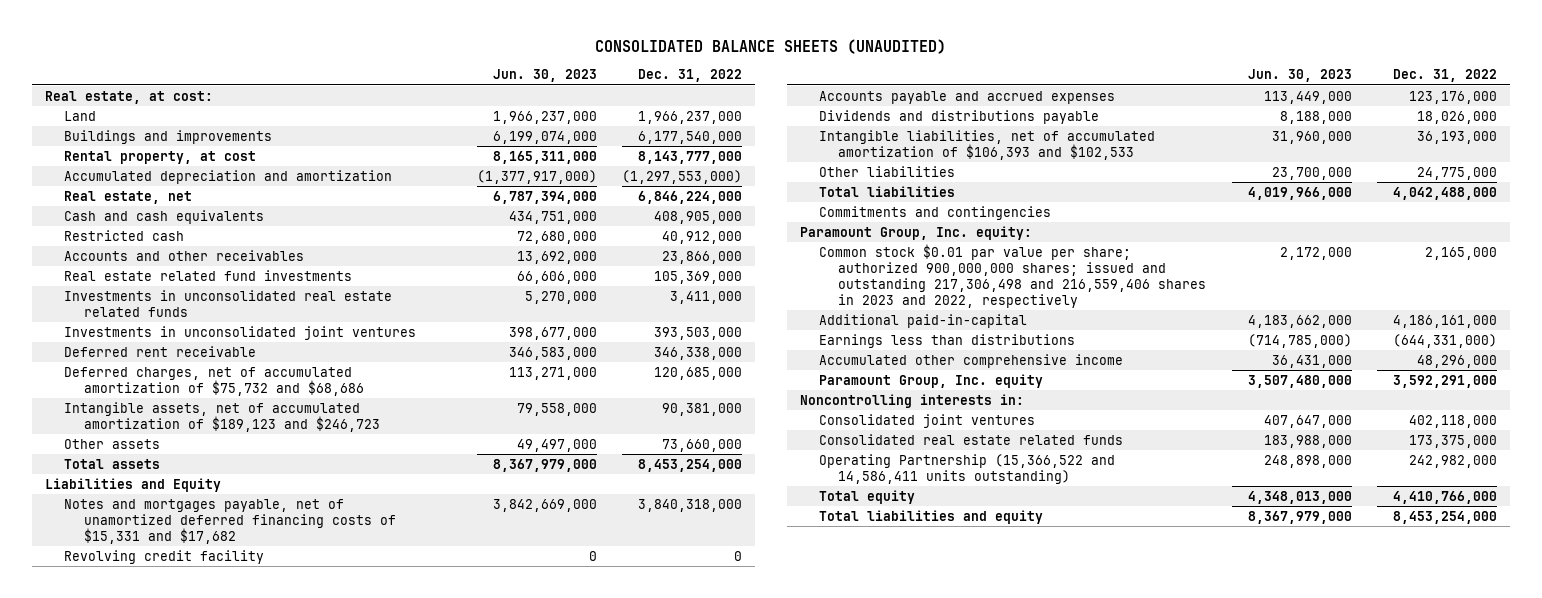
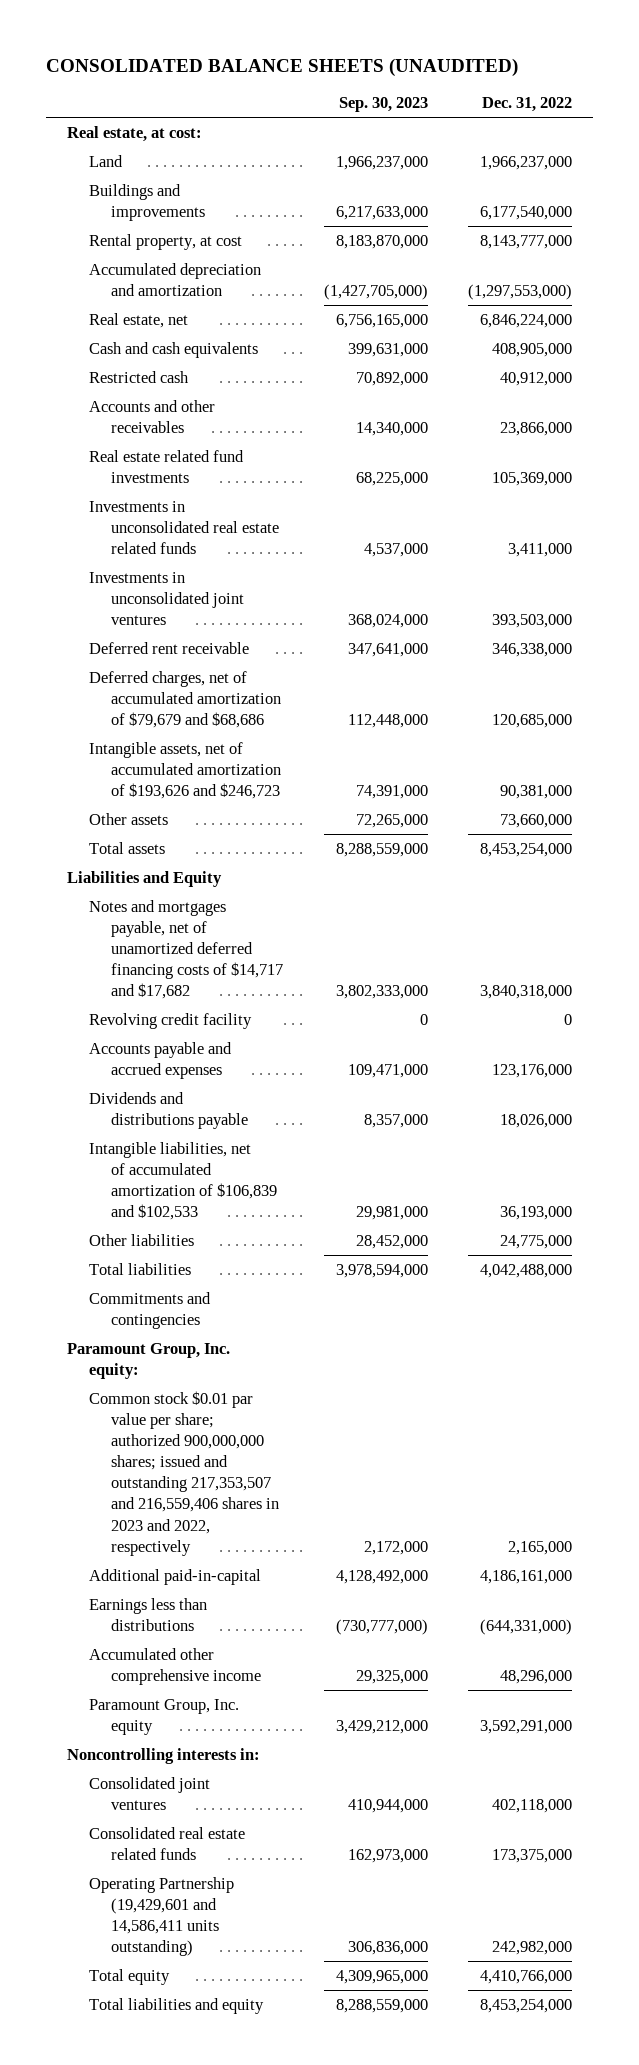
- | Jun. 30, 2023 | Dec. 31, 2022
+ | Sep. 30, 2023 | Dec. 31, 2022
- Deferred charges, net of accumulated amortization of $75,732 and $68,686 | 113,271,000 | 120,685,000
- Intangible assets, net of accumulated amortization of $189,123 and $246,723 | 79,558,000 | 90,381,000
+ Deferred charges, net of accumulated amortization of $79,679 and $68,686 | 112,448,000 | 120,685,000
+ Intangible assets, net of accumulated amortization of $193,626 and $246,723 | 74,391,000 | 90,381,000
- Notes and mortgages payable, net of unamortized deferred financing costs of $15,331 and $17,682 | 3,842,669,000 | 3,840,318,000
+ Notes and mortgages payable, net of unamortized deferred financing costs of $14,717 and $17,682 | 3,802,333,000 | 3,840,318,000
- Intangible liabilities, net of accumulated amortization of $106,393 and $102,533 | 31,960,000 | 36,193,000
+ Intangible liabilities, net of accumulated amortization of $106,839 and $102,533 | 29,981,000 | 36,193,000
- Common stock $0.01 par value per share; authorized 900,000,000 shares; issued and outstanding 217,306,498 and 216,559,406 shares in 2023 and 2022, respectively | 2,172,000 | 2,165,000
+ Common stock $0.01 par value per share; authorized 900,000,000 shares; issued and outstanding 217,353,507 and 216,559,406 shares in 2023 and 2022, respectively | 2,172,000 | 2,165,000
- Operating Partnership (15,366,522 and 14,586,411 units outstanding) | 248,898,000 | 242,982,000
+ Operating Partnership (19,429,601 and 14,586,411 units outstanding) | 306,836,000 | 242,982,000

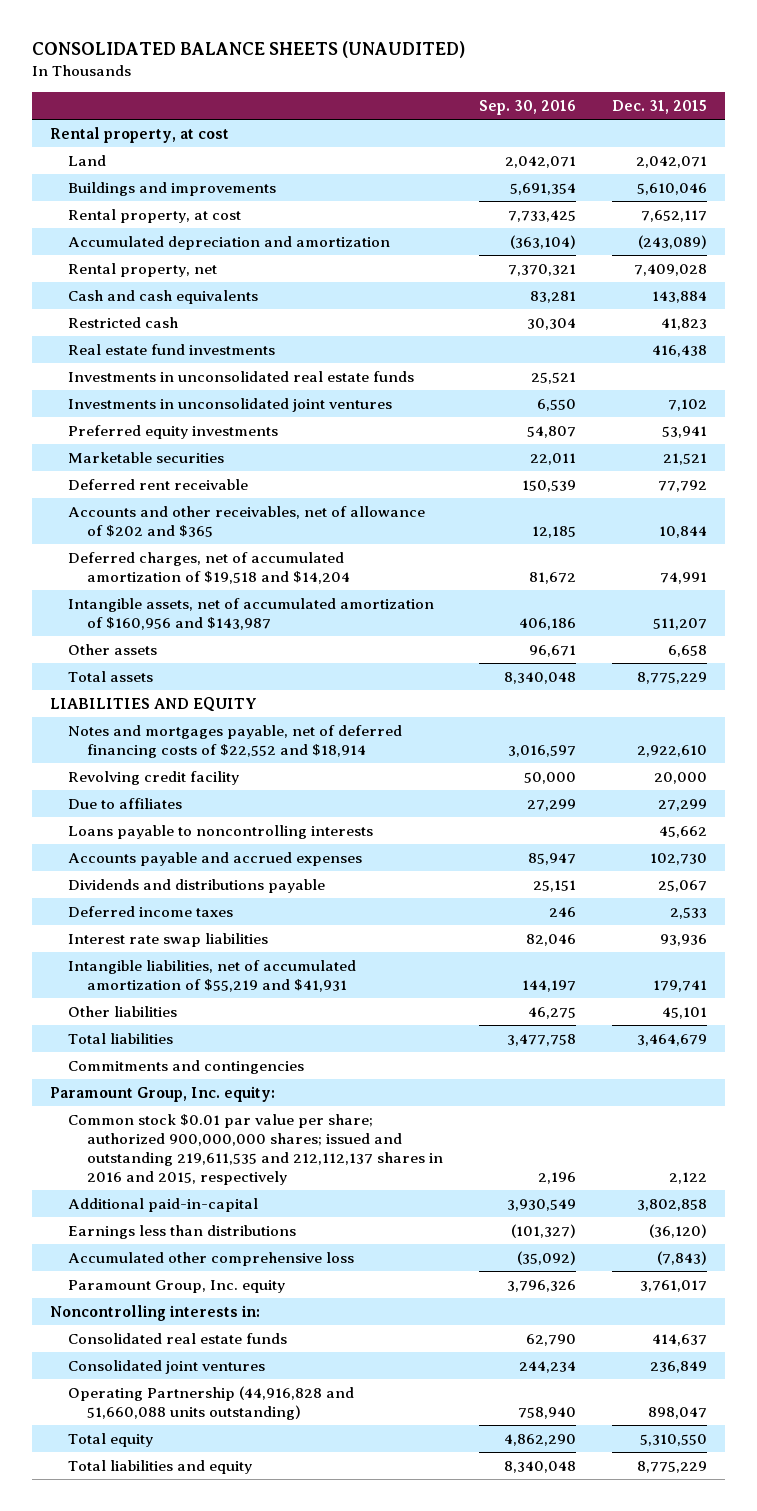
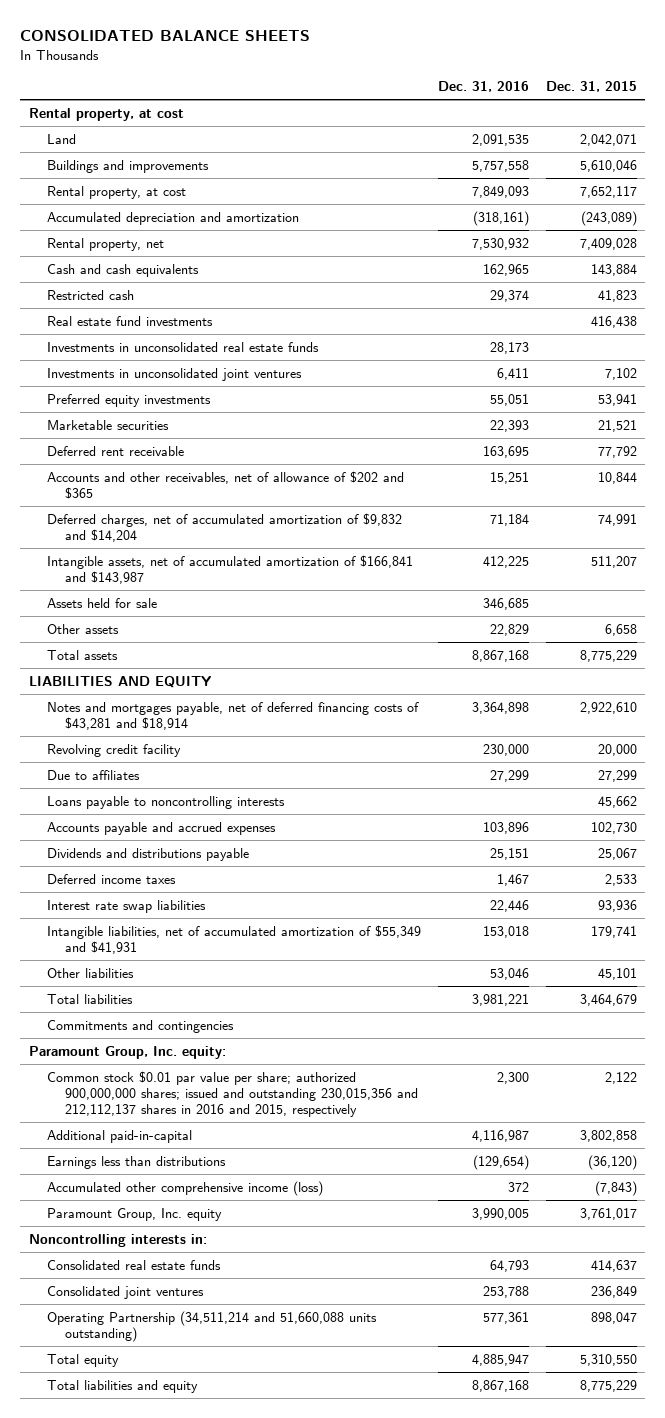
- CONSOLIDATED BALANCE SHEETS (UNAUDITED)
+ CONSOLIDATED BALANCE SHEETS
- | Sep. 30, 2016 | Dec. 31, 2015
+ | Dec. 31, 2016 | Dec. 31, 2015
- Deferred charges, net of accumulated amortization of $19,518 and $14,204 | 81,672 | 74,991
- Intangible assets, net of accumulated amortization of $160,956 and $143,987 | 406,186 | 511,207
+ Deferred charges, net of accumulated amortization of $9,832 and $14,204 | 71,184 | 74,991
+ Intangible assets, net of accumulated amortization of $166,841 and $143,987 | 412,225 | 511,207
+ Assets held for sale | 346,685 |
- Notes and mortgages payable, net of deferred financing costs of $22,552 and $18,914 | 3,016,597 | 2,922,610
+ Notes and mortgages payable, net of deferred financing costs of $43,281 and $18,914 | 3,364,898 | 2,922,610
- Intangible liabilities, net of accumulated amortization of $55,219 and $41,931 | 144,197 | 179,741
+ Intangible liabilities, net of accumulated amortization of $55,349 and $41,931 | 153,018 | 179,741
- Common stock $0.01 par value per share; authorized 900,000,000 shares; issued and outstanding 219,611,535 and 212,112,137 shares in 2016 and 2015, respectively | 2,196 | 2,122
+ Common stock $0.01 par value per share; authorized 900,000,000 shares; issued and outstanding 230,015,356 and 212,112,137 shares in 2016 and 2015, respectively | 2,300 | 2,122
- Accumulated other comprehensive loss | (35,092) | (7,843)
+ Accumulated other comprehensive income (loss) | 372 | (7,843)
- Operating Partnership (44,916,828 and 51,660,088 units outstanding) | 758,940 | 898,047
+ Operating Partnership (34,511,214 and 51,660,088 units outstanding) | 577,361 | 898,047

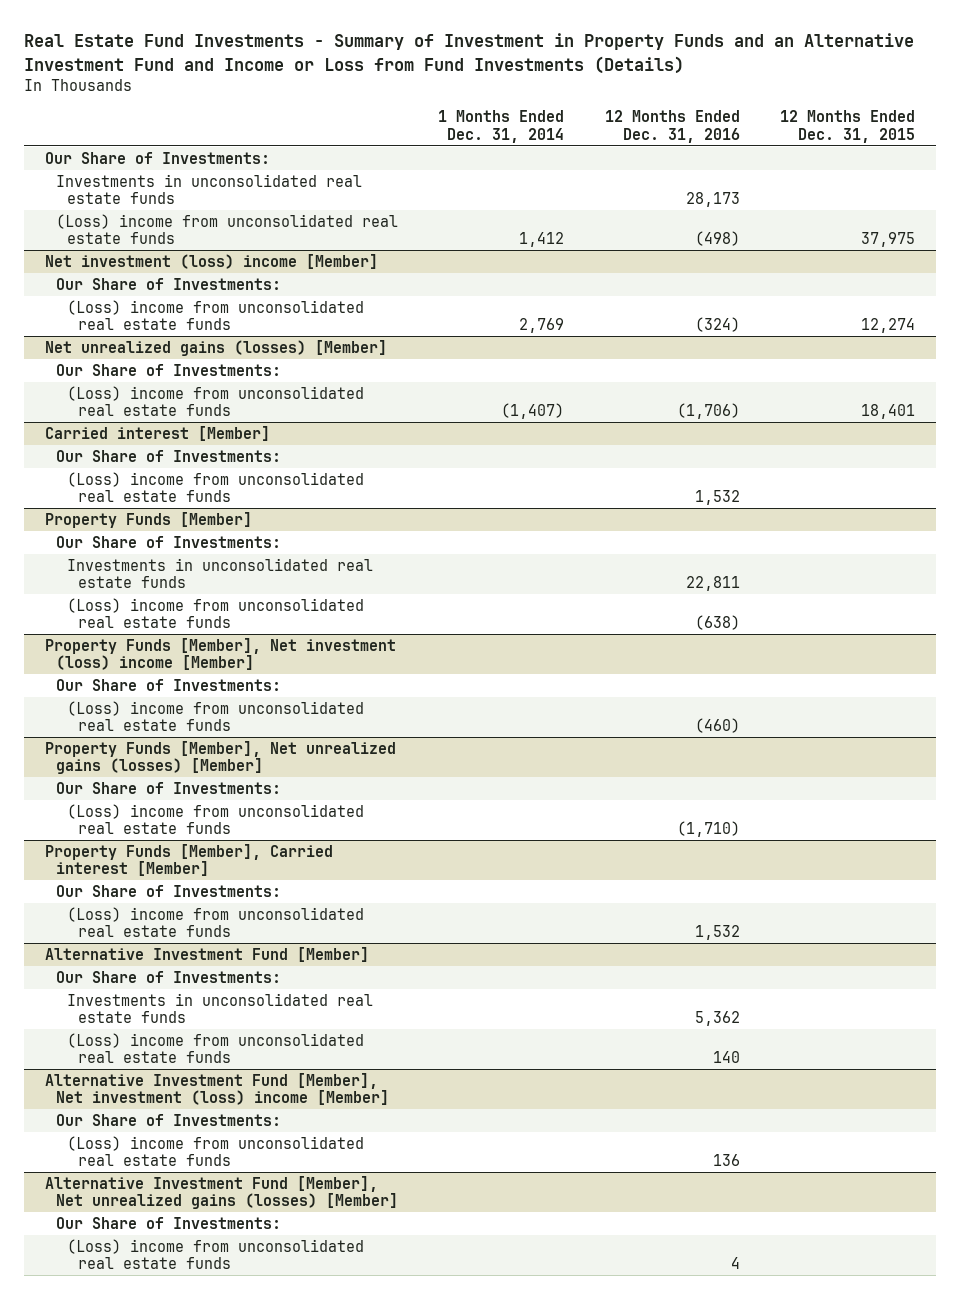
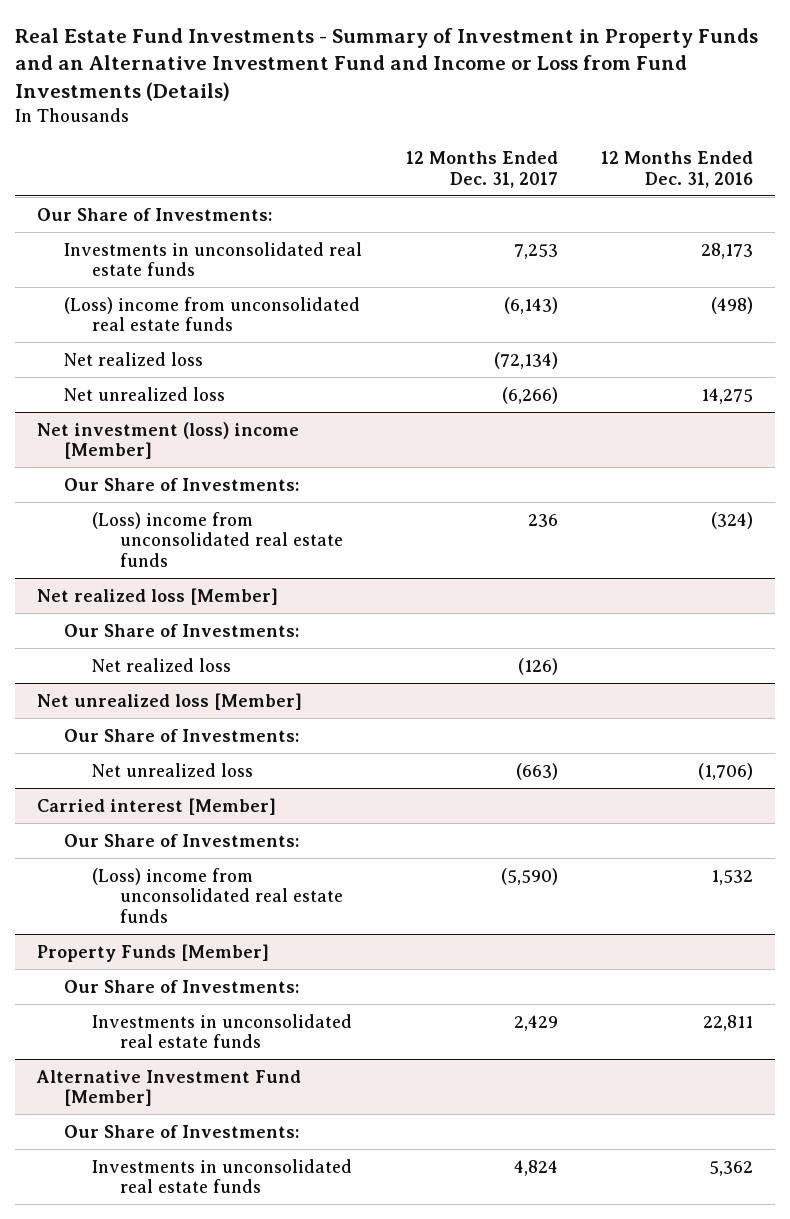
- | 1 Months Ended Dec. 31, 2014 | 12 Months Ended Dec. 31, 2016 | 12 Months Ended Dec. 31, 2015
+ | 12 Months Ended Dec. 31, 2017 | 12 Months Ended Dec. 31, 2016
+ Net realized loss | (72,134) |
+ Net unrealized loss | (6,266) | 14,275
- Net unrealized gains (losses) [Member]
+ Net realized loss [Member]
- (Loss) income from unconsolidated real estate funds | (1,407) | (1,706) | 18,401
+ Net realized loss | (126) |
+ Net unrealized loss [Member]
+ Our Share of Investments:
+ Net unrealized loss | (663) | (1,706)
@ Property Funds [Member]
- (Loss) income from unconsolidated real estate funds | | (638) |
- Property Funds [Member], Net investment (loss) income [Member]
- Our Share of Investments:
- (Loss) income from unconsolidated real estate funds | | (460) |
- Property Funds [Member], Net unrealized gains (losses) [Member]
- Our Share of Investments:
- (Loss) income from unconsolidated real estate funds | | (1,710) |
- Property Funds [Member], Carried interest [Member]
- Our Share of Investments:
- (Loss) income from unconsolidated real estate funds | | 1,532 |
@ Alternative Investment Fund [Member]
- (Loss) income from unconsolidated real estate funds | | 140 |
- Alternative Investment Fund [Member], Net investment (loss) income [Member]
- Our Share of Investments:
- (Loss) income from unconsolidated real estate funds | | 136 |
- Alternative Investment Fund [Member], Net unrealized gains (losses) [Member]
- Our Share of Investments:
- (Loss) income from unconsolidated real estate funds | | 4 |

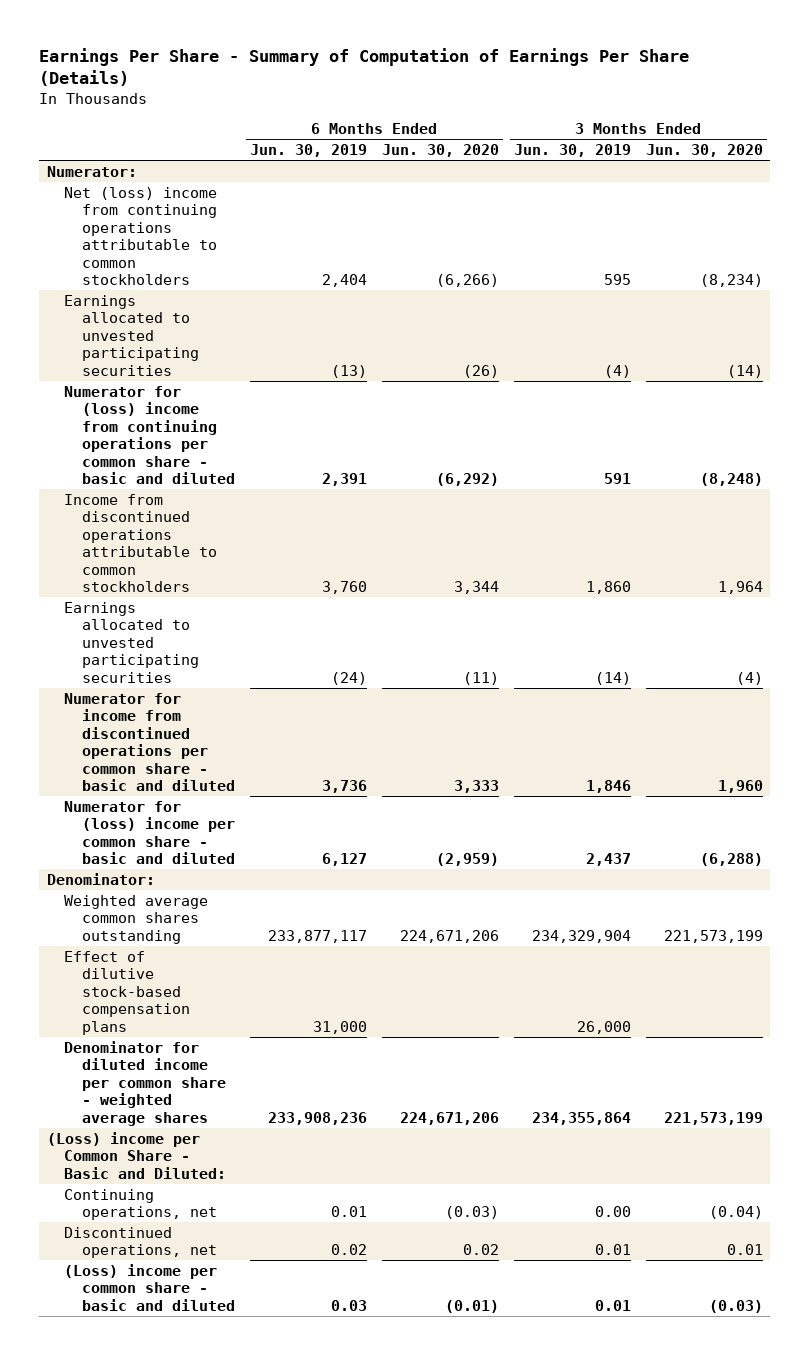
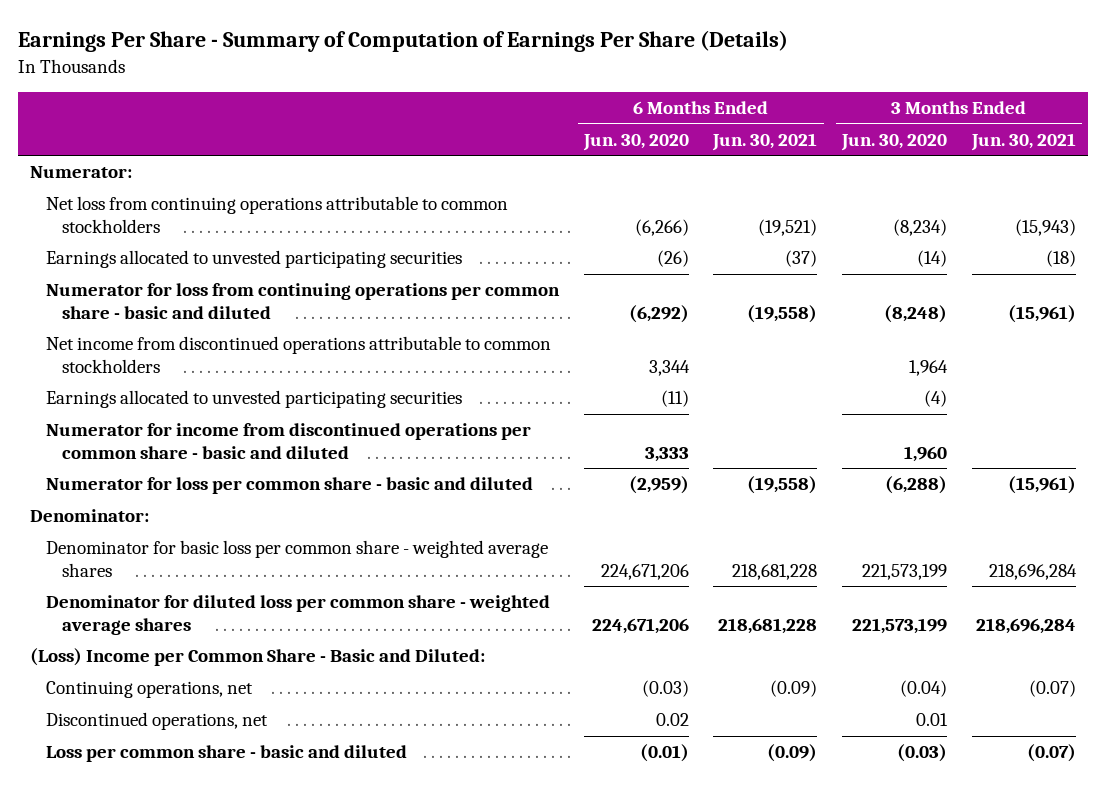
- | 6 Months Ended Jun. 30, 2019 | 6 Months Ended Jun. 30, 2020 | 3 Months Ended Jun. 30, 2019 | 3 Months Ended Jun. 30, 2020
+ | 6 Months Ended Jun. 30, 2020 | 6 Months Ended Jun. 30, 2021 | 3 Months Ended Jun. 30, 2020 | 3 Months Ended Jun. 30, 2021
- Net (loss) income from continuing operations attributable to common stockholders | 2,404 | (6,266) | 595 | (8,234)
+ Net loss from continuing operations attributable to common stockholders | (6,266) | (19,521) | (8,234) | (15,943)
- Numerator for (loss) income from continuing operations per common share - basic and diluted | 2,391 | (6,292) | 591 | (8,248)
- Income from discontinued operations attributable to common stockholders | 3,760 | 3,344 | 1,860 | 1,964
+ Numerator for loss from continuing operations per common share - basic and diluted | (6,292) | (19,558) | (8,248) | (15,961)
+ Net income from discontinued operations attributable to common stockholders | 3,344 | | 1,964 |
- Numerator for (loss) income per common share - basic and diluted | 6,127 | (2,959) | 2,437 | (6,288)
+ Numerator for loss per common share - basic and diluted | (2,959) | (19,558) | (6,288) | (15,961)
- Weighted average common shares outstanding | 233,877,117 | 224,671,206 | 234,329,904 | 221,573,199
- Effect of dilutive stock-based compensation plans | 31,000 | | 26,000 |
- Denominator for diluted income per common share - weighted average shares | 233,908,236 | 224,671,206 | 234,355,864 | 221,573,199
- (Loss) income per Common Share - Basic and Diluted:
+ Denominator for basic loss per common share - weighted average shares | 224,671,206 | 218,681,228 | 221,573,199 | 218,696,284
+ Denominator for diluted loss per common share - weighted average shares | 224,671,206 | 218,681,228 | 221,573,199 | 218,696,284
+ (Loss) Income per Common Share - Basic and Diluted:
- (Loss) income per common share - basic and diluted | 0.03 | (0.01) | 0.01 | (0.03)
+ Loss per common share - basic and diluted | (0.01) | (0.09) | (0.03) | (0.07)

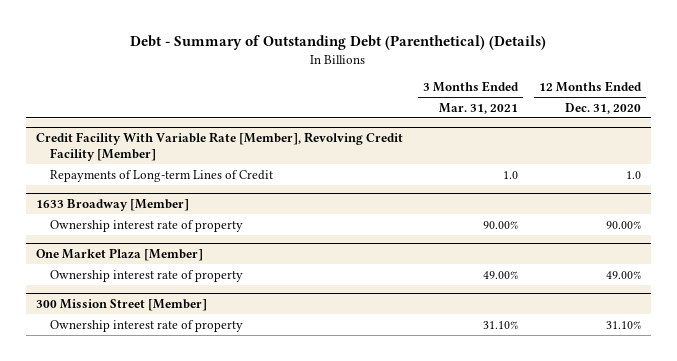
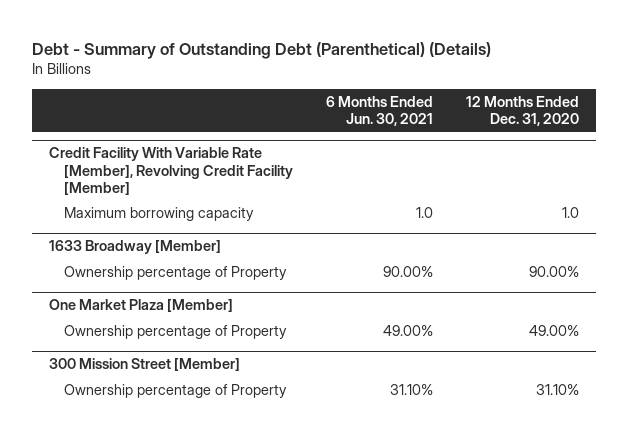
- | 3 Months Ended Mar. 31, 2021 | 12 Months Ended Dec. 31, 2020
+ | 6 Months Ended Jun. 30, 2021 | 12 Months Ended Dec. 31, 2020
@ Credit Facility With Variable Rate [Member], Revolving Credit Facility [Member]
- Repayments of Long-term Lines of Credit | 1.0 | 1.0
+ Maximum borrowing capacity | 1.0 | 1.0
@ 1633 Broadway [Member]
- Ownership interest rate of property | 90.00% | 90.00%
+ Ownership percentage of Property | 90.00% | 90.00%
@ One Market Plaza [Member]
- Ownership interest rate of property | 49.00% | 49.00%
+ Ownership percentage of Property | 49.00% | 49.00%
@ 300 Mission Street [Member]
- Ownership interest rate of property | 31.10% | 31.10%
+ Ownership percentage of Property | 31.10% | 31.10%

